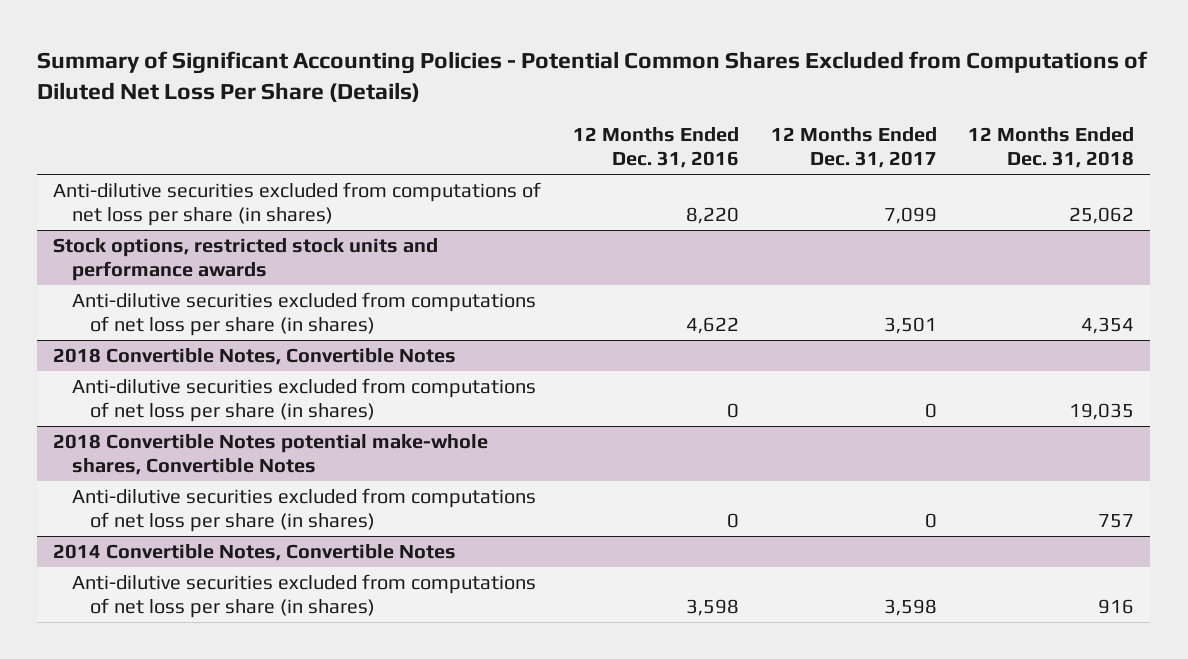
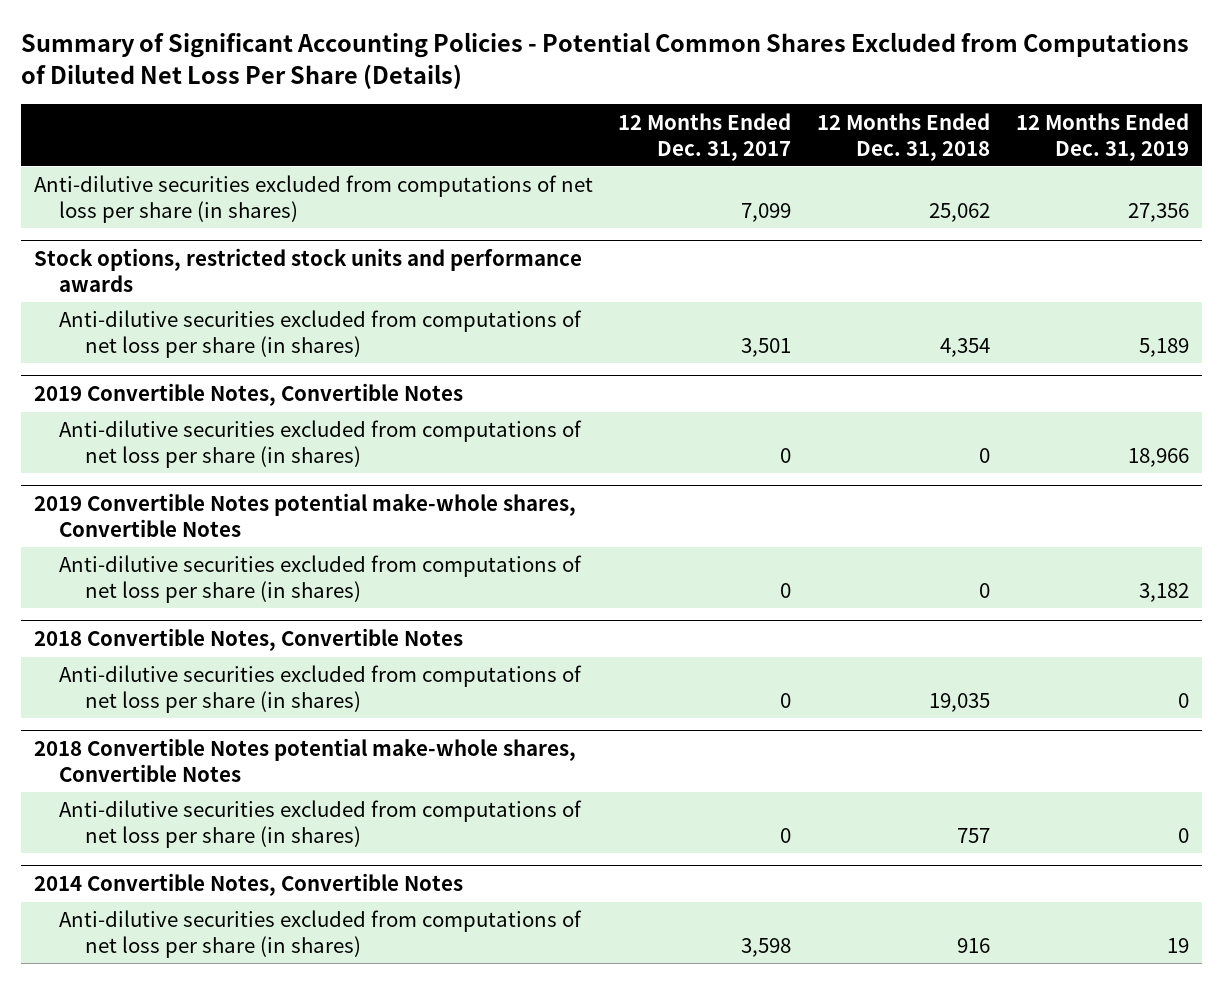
- | 12 Months Ended Dec. 31, 2016 | 12 Months Ended Dec. 31, 2017 | 12 Months Ended Dec. 31, 2018
+ | 12 Months Ended Dec. 31, 2017 | 12 Months Ended Dec. 31, 2018 | 12 Months Ended Dec. 31, 2019
+ 2019 Convertible Notes, Convertible Notes
+ Anti-dilutive securities excluded from computations of net loss per share (in shares) | 0 | 0 | 18,966
+ 2019 Convertible Notes potential make-whole shares, Convertible Notes
+ Anti-dilutive securities excluded from computations of net loss per share (in shares) | 0 | 0 | 3,182

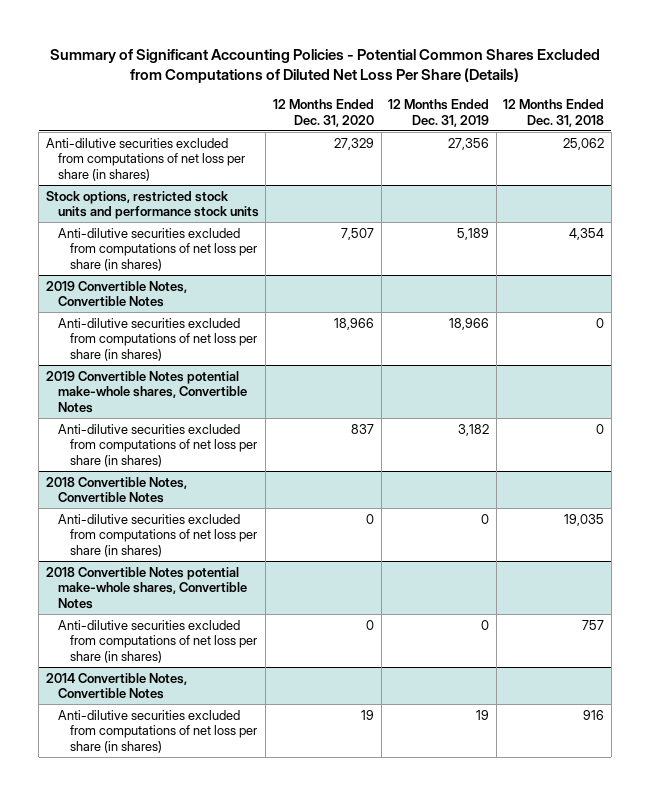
- | 12 Months Ended Dec. 31, 2017 | 12 Months Ended Dec. 31, 2018 | 12 Months Ended Dec. 31, 2019
+ | 12 Months Ended Dec. 31, 2020 | 12 Months Ended Dec. 31, 2019 | 12 Months Ended Dec. 31, 2018
- Stock options, restricted stock units and performance awards
+ Stock options, restricted stock units and performance stock units

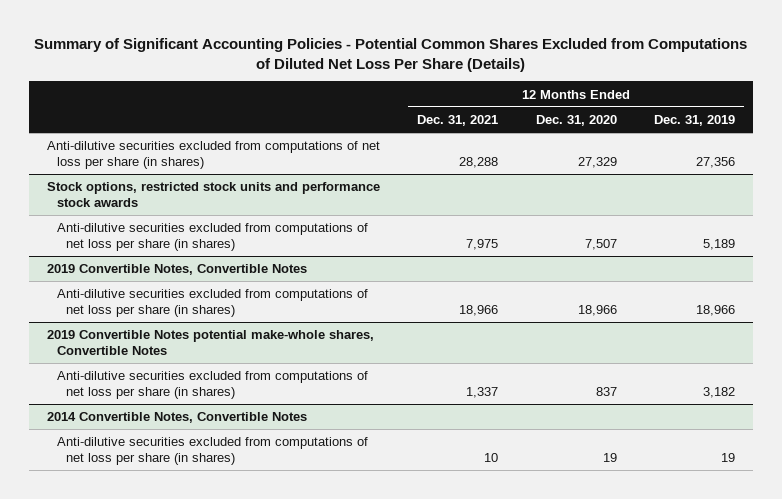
- | 12 Months Ended Dec. 31, 2020 | 12 Months Ended Dec. 31, 2019 | 12 Months Ended Dec. 31, 2018
+ | 12 Months Ended Dec. 31, 2021 | 12 Months Ended Dec. 31, 2020 | 12 Months Ended Dec. 31, 2019
- Stock options, restricted stock units and performance stock units
+ Stock options, restricted stock units and performance stock awards
- 2018 Convertible Notes, Convertible Notes
- Anti-dilutive securities excluded from computations of net loss per share (in shares) | 0 | 0 | 19,035
- 2018 Convertible Notes potential make-whole shares, Convertible Notes
- Anti-dilutive securities excluded from computations of net loss per share (in shares) | 0 | 0 | 757

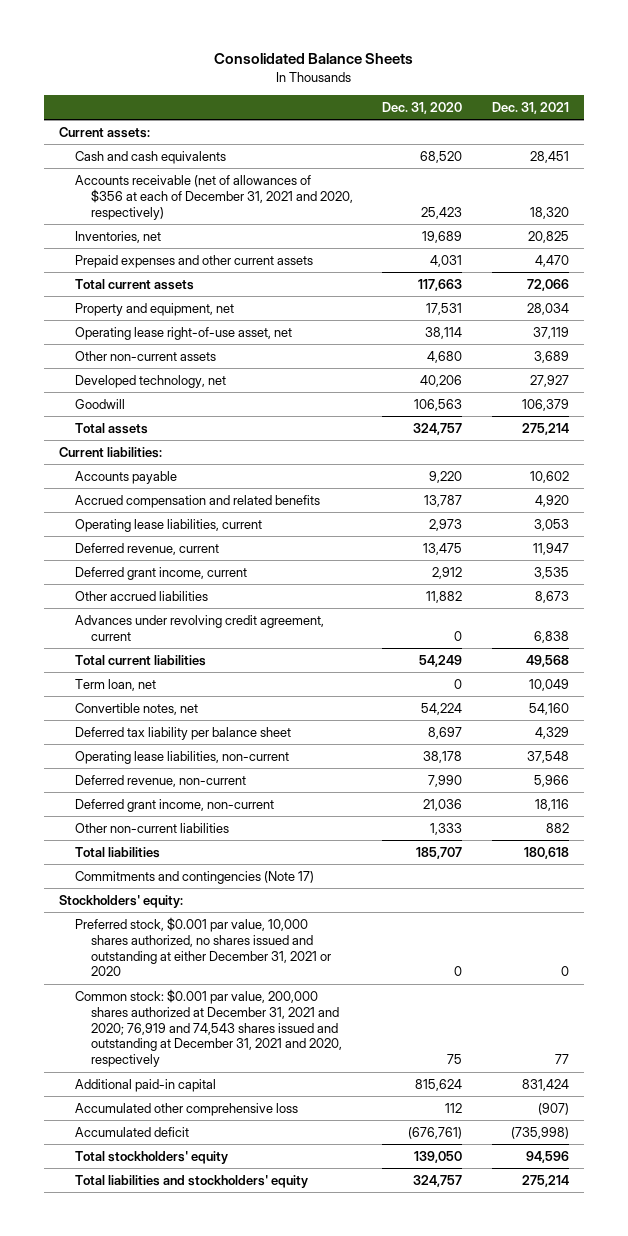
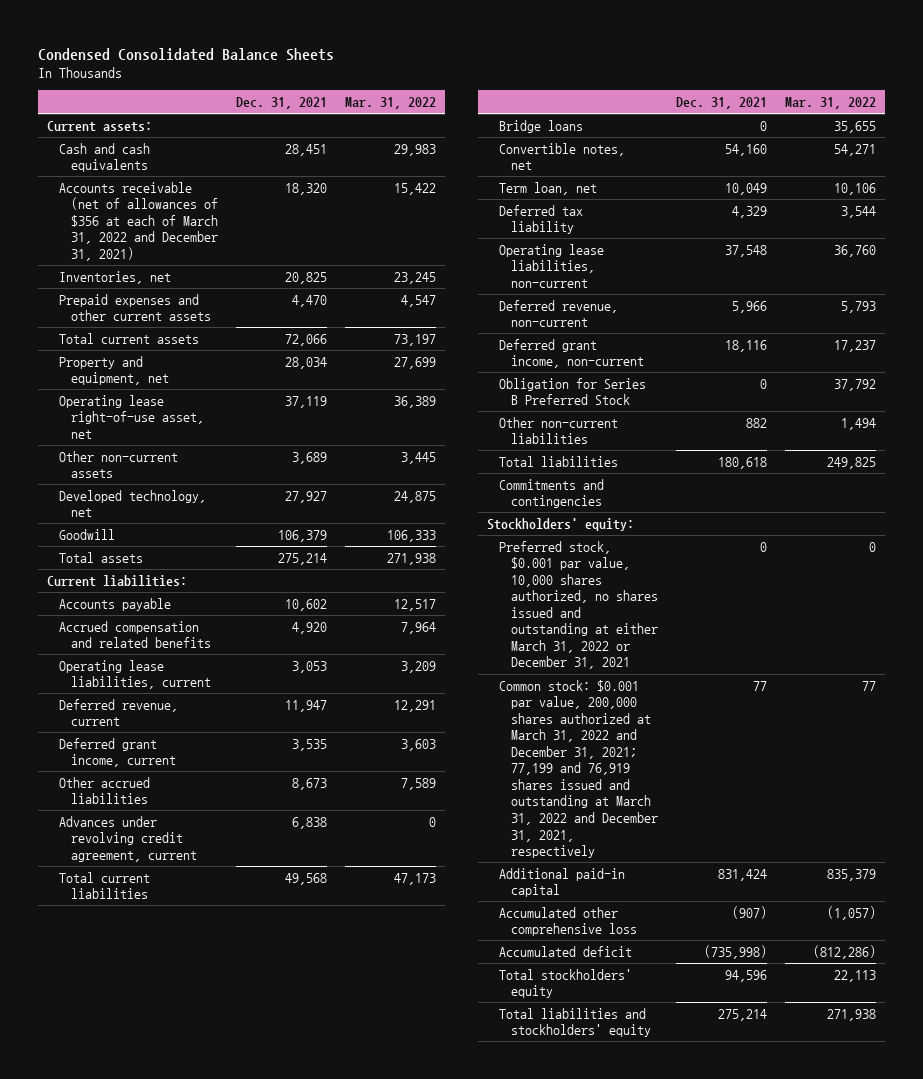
- Consolidated Balance Sheets
+ Condensed Consolidated Balance Sheets
- | Dec. 31, 2020 | Dec. 31, 2021
+ | Dec. 31, 2021 | Mar. 31, 2022
- Accounts receivable (net of allowances of $356 at each of December 31, 2021 and 2020, respectively) | 25,423 | 18,320
+ Accounts receivable (net of allowances of $356 at each of March 31, 2022 and December 31, 2021) | 18,320 | 15,422
+ Bridge loans | 0 | 35,655
- Deferred tax liability per balance sheet | 8,697 | 4,329
moved down: Term loan, net | 10,049 | 10,106
+ Deferred tax liability | 4,329 | 3,544
+ Obligation for Series B Preferred Stock | 0 | 37,792
- Commitments and contingencies (Note 17)
+ Commitments and contingencies
- Preferred stock, $0.001 par value, 10,000 shares authorized, no shares issued and outstanding at either December 31, 2021 or 2020 | 0 | 0
- Common stock: $0.001 par value, 200,000 shares authorized at December 31, 2021 and 2020; 76,919 and 74,543 shares issued and outstanding at December 31, 2021 and 2020, respectively | 75 | 77
+ Preferred stock, $0.001 par value, 10,000 shares authorized, no shares issued and outstanding at either March 31, 2022 or December 31, 2021 | 0 | 0
+ Common stock: $0.001 par value, 200,000 shares authorized at March 31, 2022 and December 31, 2021; 77,199 and 76,919 shares issued and outstanding at March 31, 2022 and December 31, 2021, respectively | 77 | 77

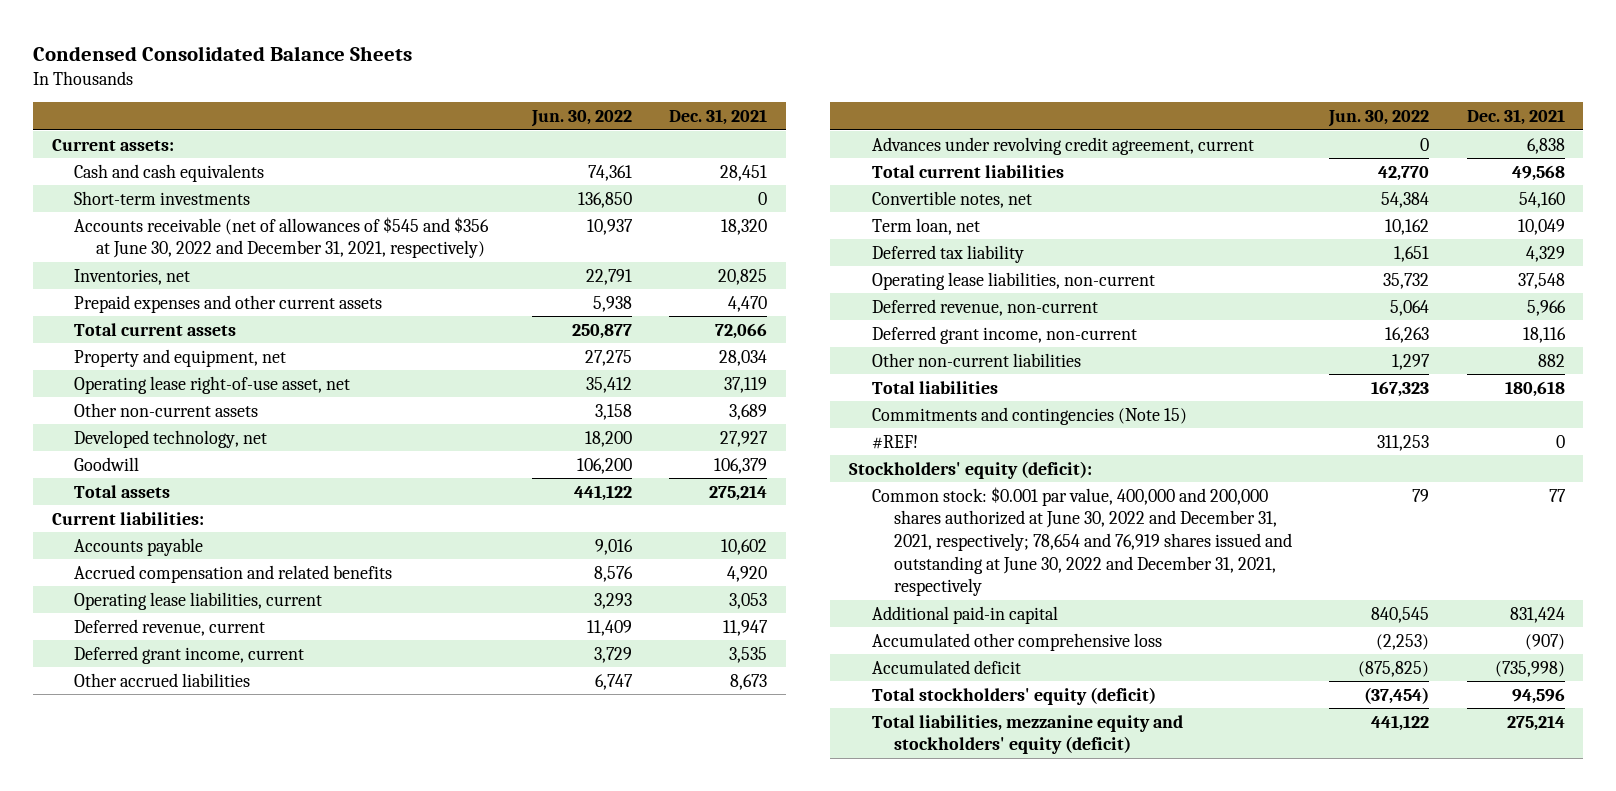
- | Dec. 31, 2021 | Mar. 31, 2022
+ | Jun. 30, 2022 | Dec. 31, 2021
- Accounts receivable (net of allowances of $356 at each of March 31, 2022 and December 31, 2021) | 18,320 | 15,422
+ Short-term investments | 136,850 | 0
+ Accounts receivable (net of allowances of $545 and $356 at June 30, 2022 and December 31, 2021, respectively) | 10,937 | 18,320
- Bridge loans | 0 | 35,655
- Obligation for Series B Preferred Stock | 0 | 37,792
- Commitments and contingencies
- Stockholders' equity:
- Preferred stock, $0.001 par value, 10,000 shares authorized, no shares issued and outstanding at either March 31, 2022 or December 31, 2021 | 0 | 0
- Common stock: $0.001 par value, 200,000 shares authorized at March 31, 2022 and December 31, 2021; 77,199 and 76,919 shares issued and outstanding at March 31, 2022 and December 31, 2021, respectively | 77 | 77
+ Commitments and contingencies (Note 15)
+ #REF! | 311,253 | 0
+ Stockholders' equity (deficit):
+ Common stock: $0.001 par value, 400,000 and 200,000 shares authorized at June 30, 2022 and December 31, 2021, respectively; 78,654 and 76,919 shares issued and outstanding at June 30, 2022 and December 31, 2021, respectively | 79 | 77
- Total stockholders' equity | 94,596 | 22,113
- Total liabilities and stockholders' equity | 275,214 | 271,938
+ Total stockholders' equity (deficit) | (37,454) | 94,596
+ Total liabilities, mezzanine equity and stockholders' equity (deficit) | 441,122 | 275,214

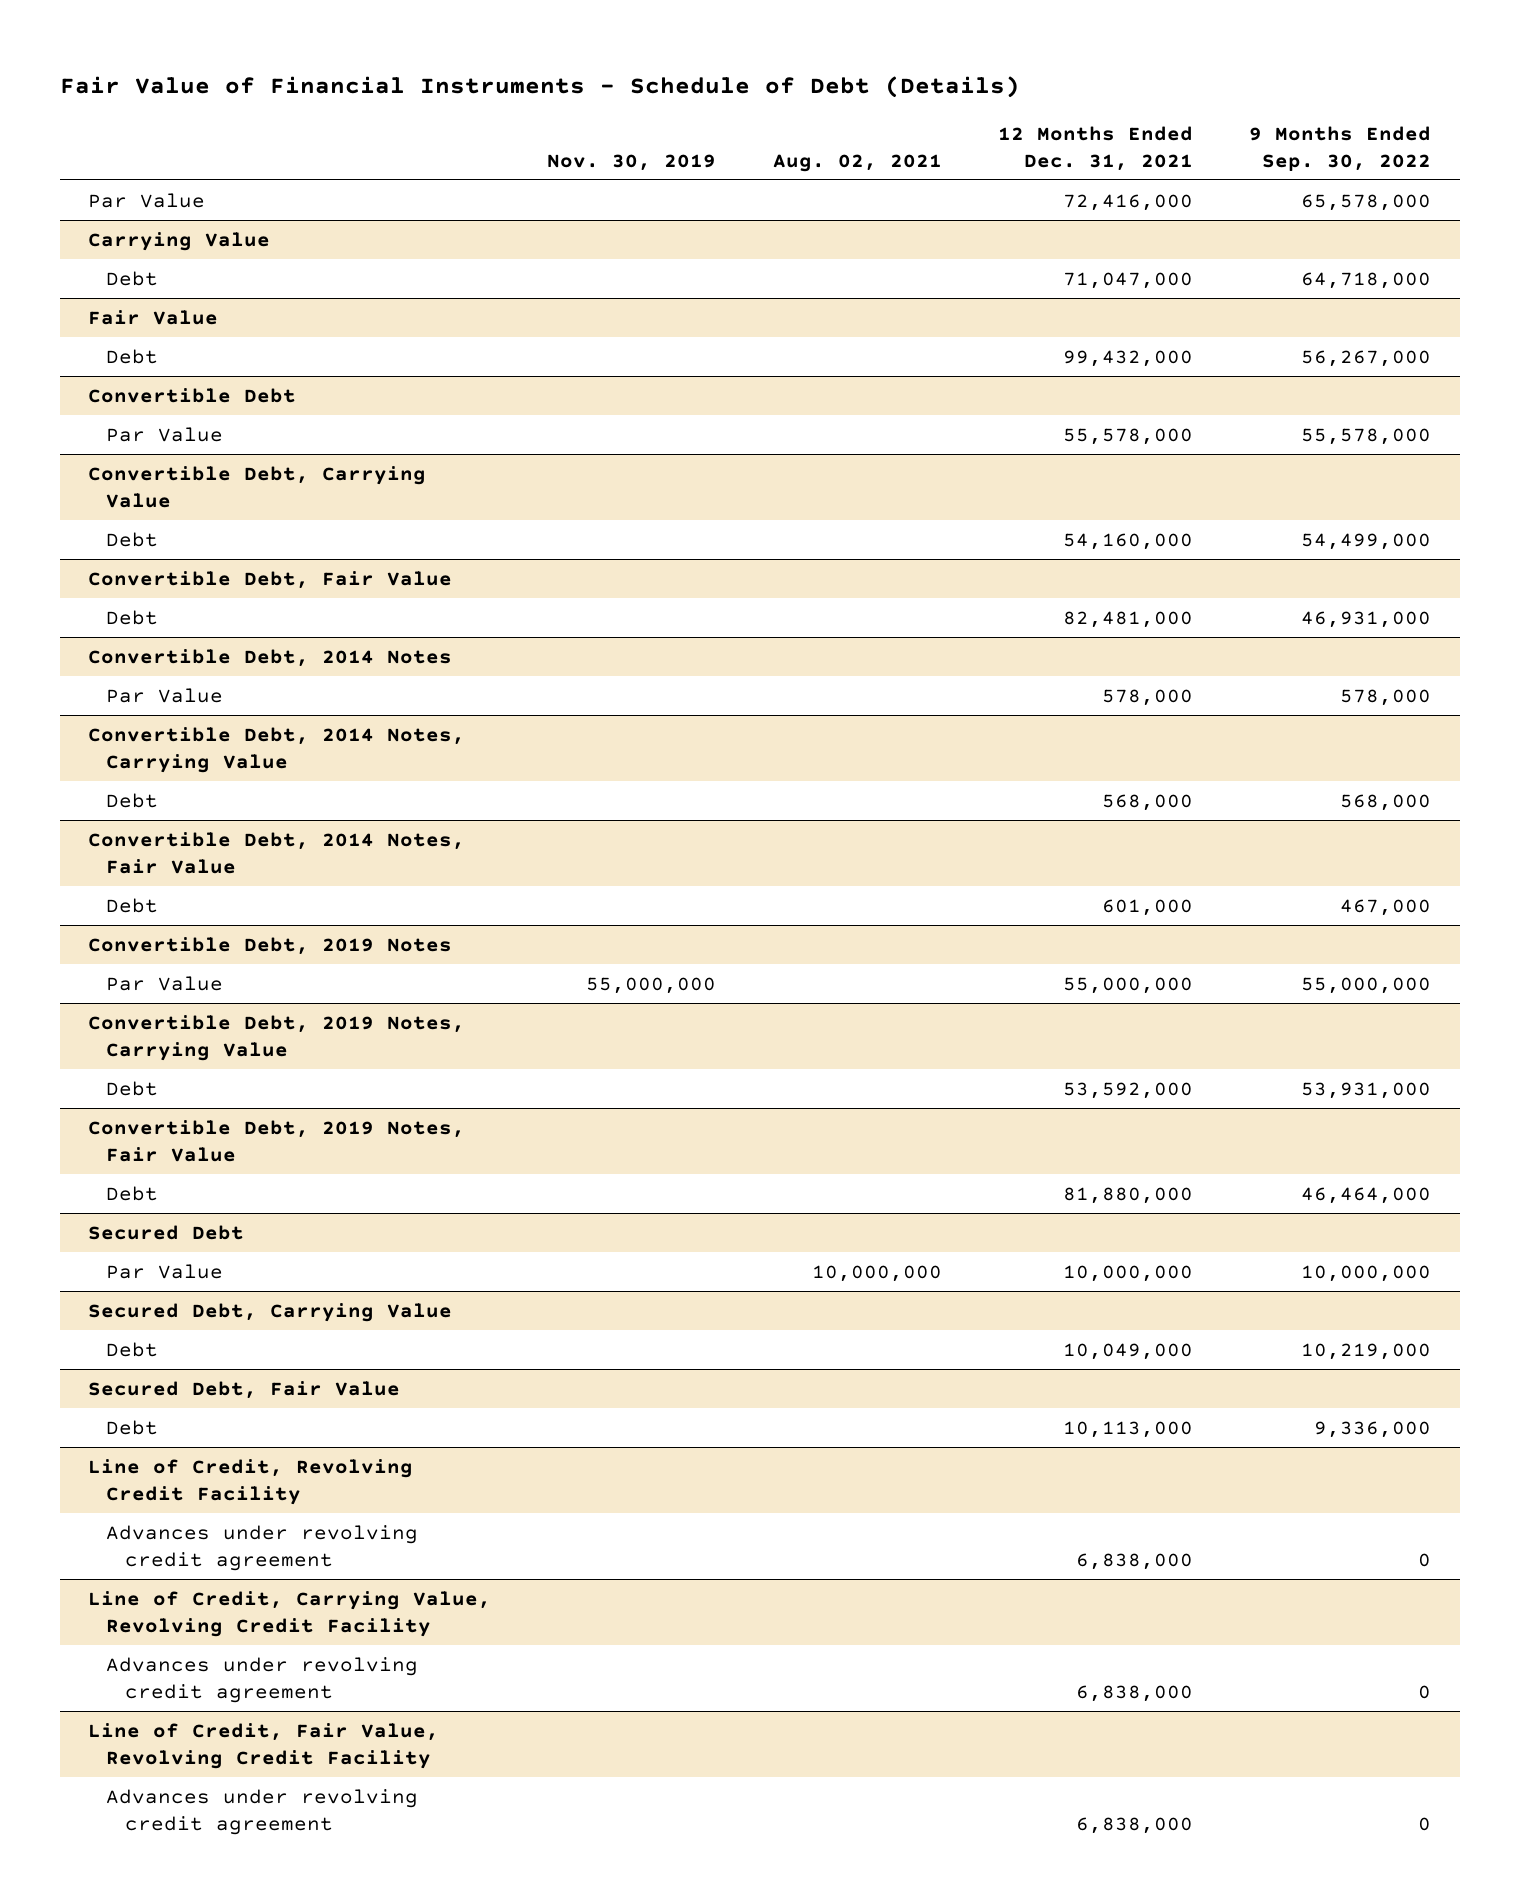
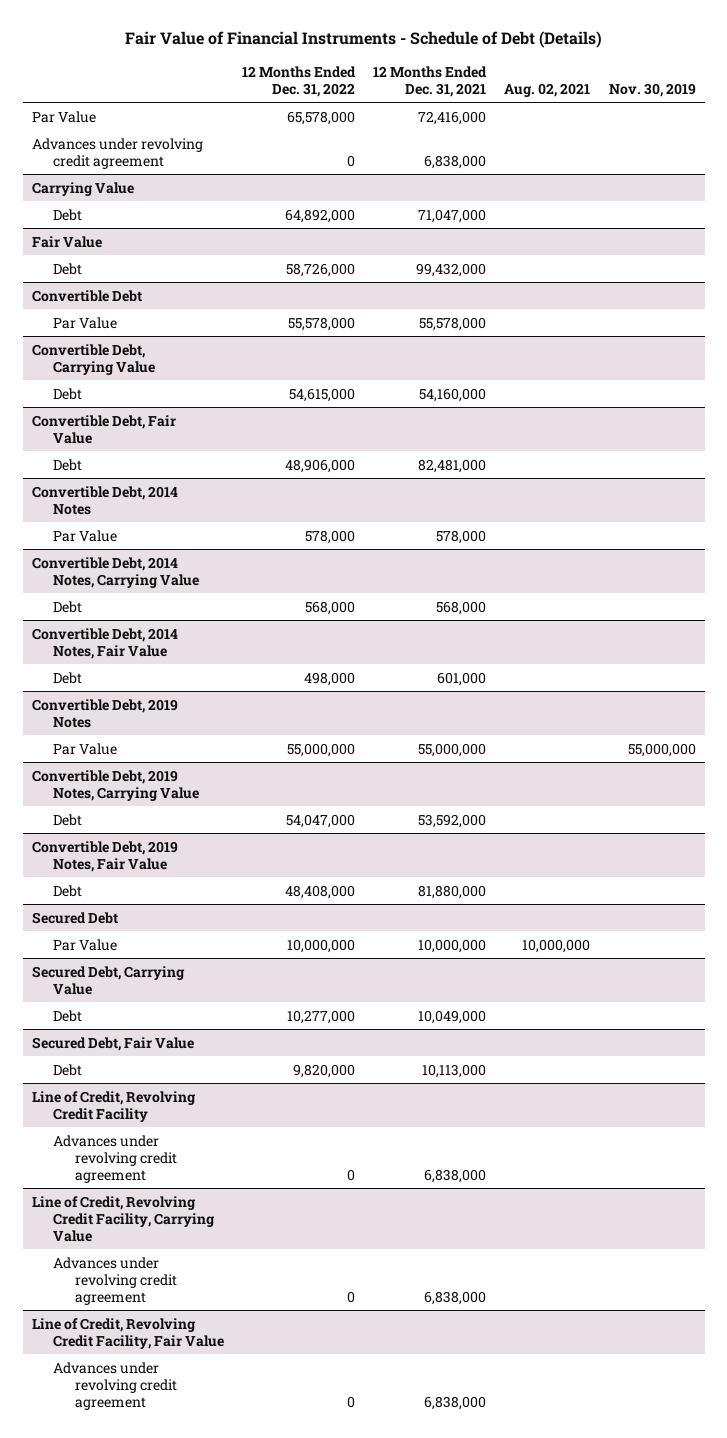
- | Nov. 30, 2019 | Aug. 02, 2021 | 12 Months Ended Dec. 31, 2021 | 9 Months Ended Sep. 30, 2022
+ | 12 Months Ended Dec. 31, 2022 | 12 Months Ended Dec. 31, 2021 | Aug. 02, 2021 | Nov. 30, 2019
+ Advances under revolving credit agreement | 0 | 6,838,000 | |
- Line of Credit, Carrying Value, Revolving Credit Facility
+ Line of Credit, Revolving Credit Facility, Carrying Value
- Line of Credit, Fair Value, Revolving Credit Facility
+ Line of Credit, Revolving Credit Facility, Fair Value

